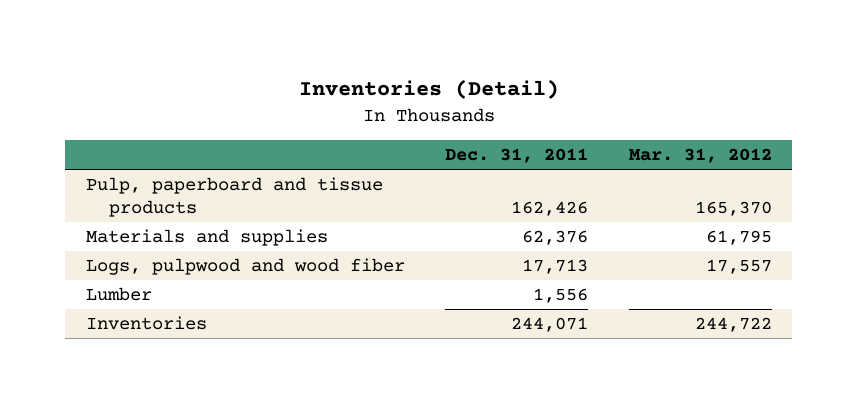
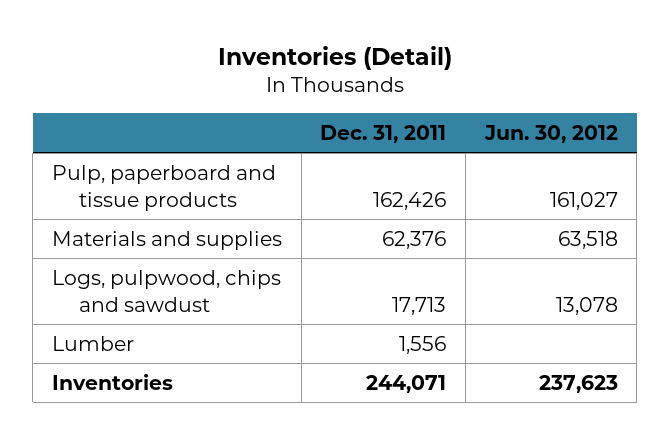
- | Dec. 31, 2011 | Mar. 31, 2012
+ | Dec. 31, 2011 | Jun. 30, 2012
- Logs, pulpwood and wood fiber | 17,713 | 17,557
+ Logs, pulpwood, chips and sawdust | 17,713 | 13,078

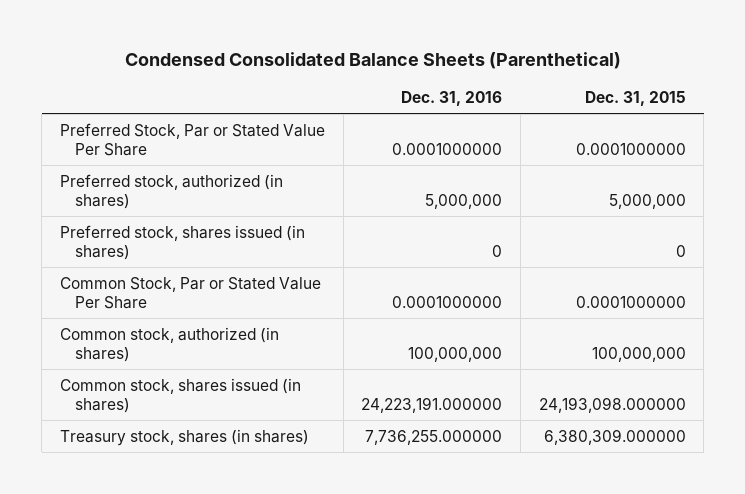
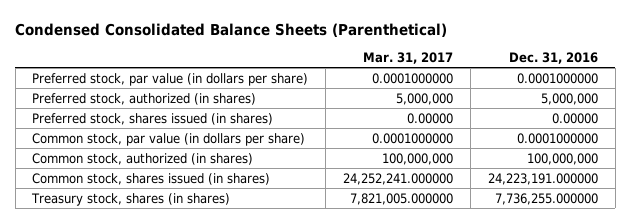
- | Dec. 31, 2016 | Dec. 31, 2015
+ | Mar. 31, 2017 | Dec. 31, 2016
- Preferred Stock, Par or Stated Value Per Share | 0.0001000000 | 0.0001000000
+ Preferred stock, par value (in dollars per share) | 0.0001000000 | 0.0001000000
- Preferred stock, shares issued (in shares) | 0 | 0
- Common Stock, Par or Stated Value Per Share | 0.0001000000 | 0.0001000000
+ Preferred stock, shares issued (in shares) | 0.00000 | 0.00000
+ Common stock, par value (in dollars per share) | 0.0001000000 | 0.0001000000

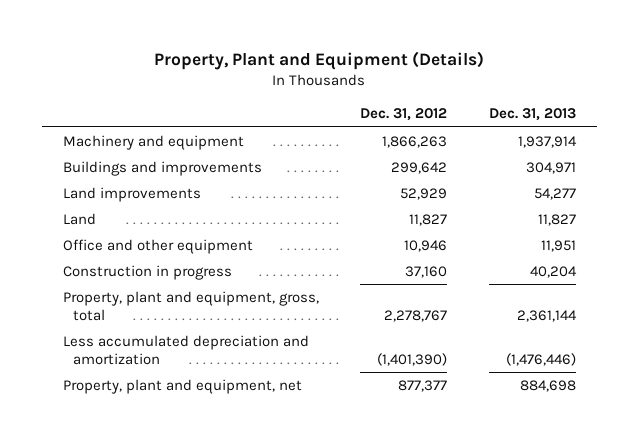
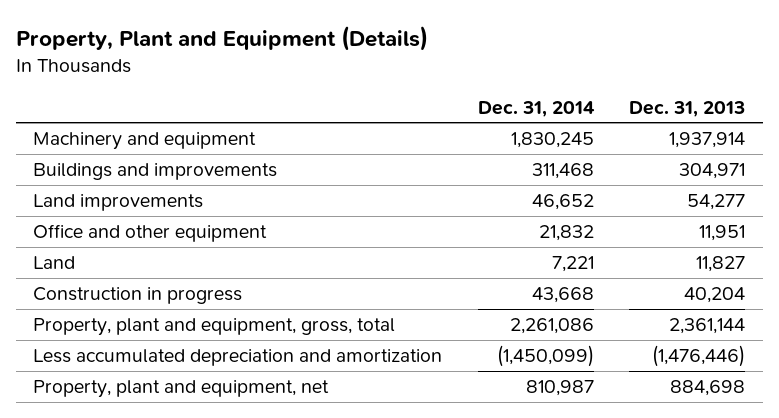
- | Dec. 31, 2012 | Dec. 31, 2013
+ | Dec. 31, 2014 | Dec. 31, 2013
moved down: Land | 7,221 | 11,827

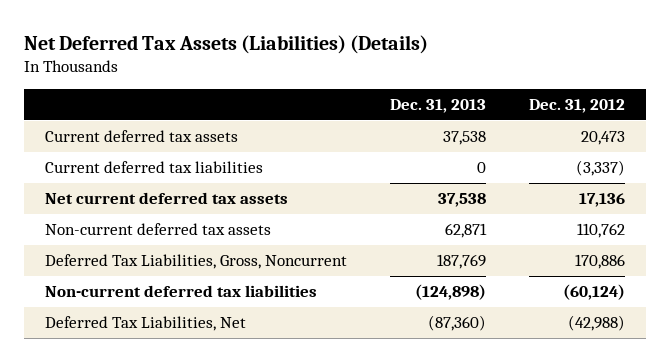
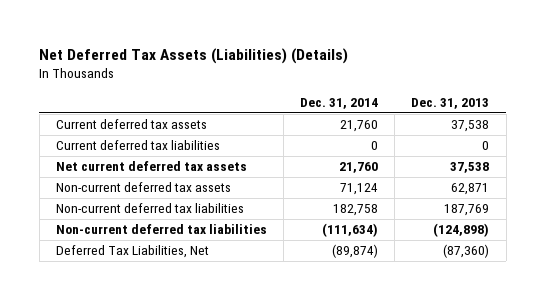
- | Dec. 31, 2013 | Dec. 31, 2012
+ | Dec. 31, 2014 | Dec. 31, 2013
- Deferred Tax Liabilities, Gross, Noncurrent | 187,769 | 170,886
+ Non-current deferred tax liabilities | 182,758 | 187,769

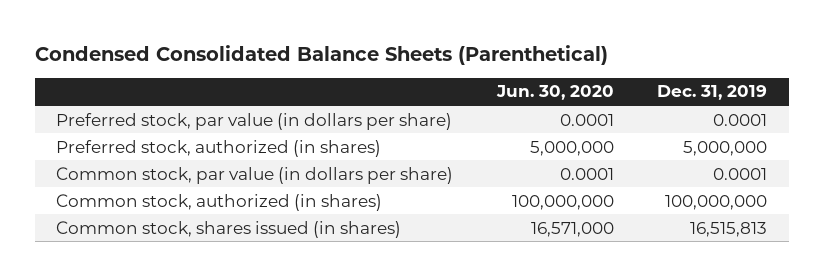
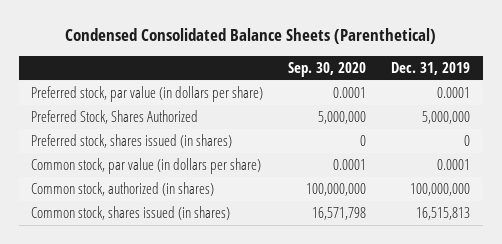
- | Jun. 30, 2020 | Dec. 31, 2019
+ | Sep. 30, 2020 | Dec. 31, 2019
- Preferred stock, authorized (in shares) | 5,000,000 | 5,000,000
+ Preferred Stock, Shares Authorized | 5,000,000 | 5,000,000
+ Preferred stock, shares issued (in shares) | 0 | 0

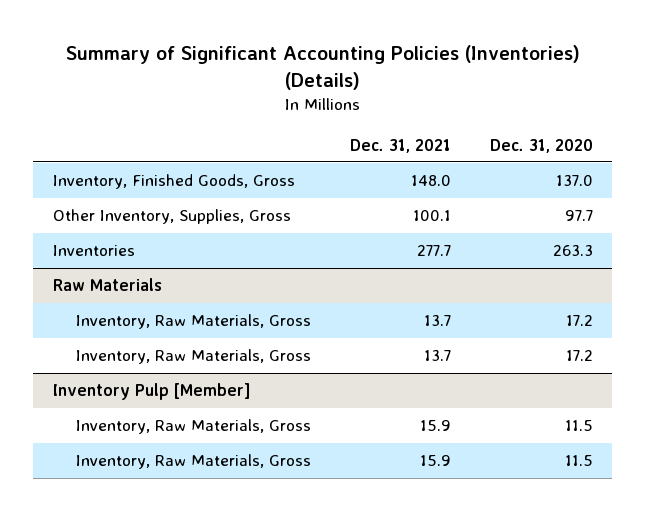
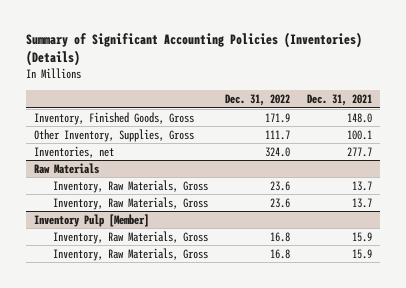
- | Dec. 31, 2021 | Dec. 31, 2020
+ | Dec. 31, 2022 | Dec. 31, 2021
- Inventories | 277.7 | 263.3
+ Inventories, net | 324.0 | 277.7

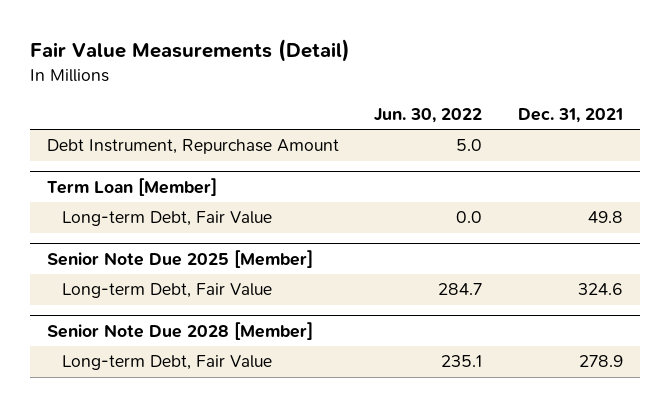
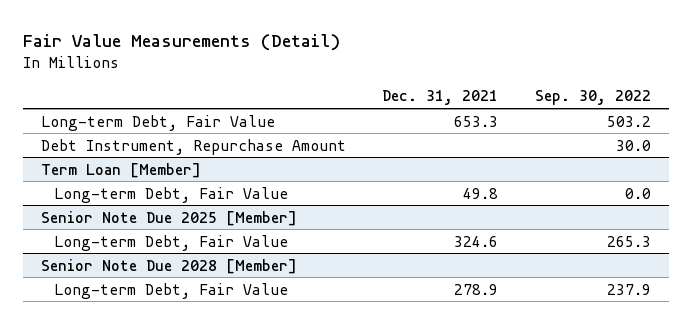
- | Jun. 30, 2022 | Dec. 31, 2021
+ | Dec. 31, 2021 | Sep. 30, 2022
+ Long-term Debt, Fair Value | 653.3 | 503.2

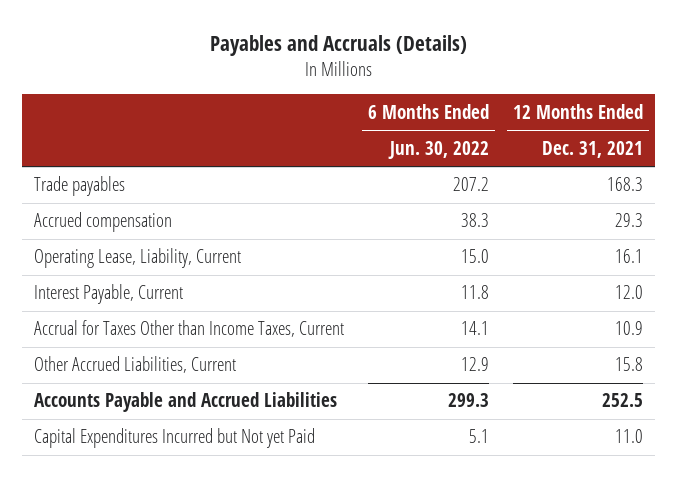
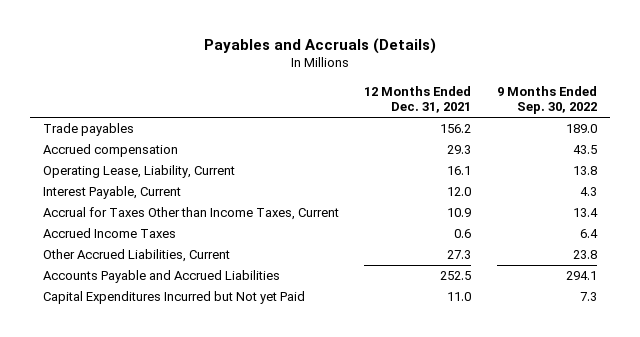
- | 6 Months Ended Jun. 30, 2022 | 12 Months Ended Dec. 31, 2021
+ | 12 Months Ended Dec. 31, 2021 | 9 Months Ended Sep. 30, 2022
- Trade payables | 207.2 | 168.3
+ Trade payables | 156.2 | 189.0
- Other Accrued Liabilities, Current | 12.9 | 15.8
+ Accrued Income Taxes | 0.6 | 6.4
+ Other Accrued Liabilities, Current | 27.3 | 23.8

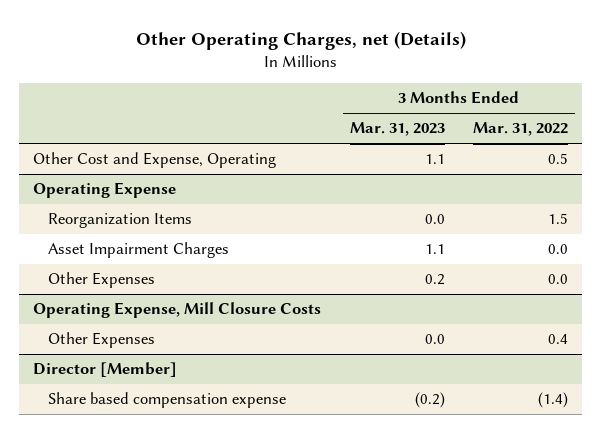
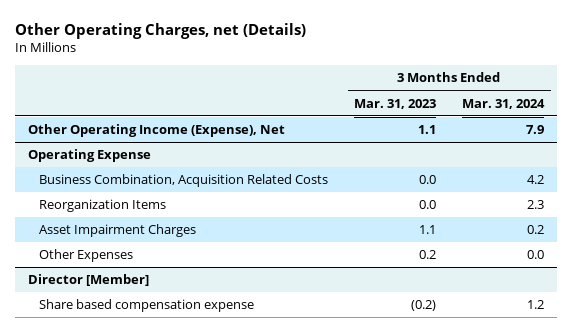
- | 3 Months Ended Mar. 31, 2023 | 3 Months Ended Mar. 31, 2022
+ | 3 Months Ended Mar. 31, 2023 | 3 Months Ended Mar. 31, 2024
- Other Cost and Expense, Operating | 1.1 | 0.5
+ Other Operating Income (Expense), Net | 1.1 | 7.9
@ Operating Expense
+ Business Combination, Acquisition Related Costs | 0.0 | 4.2
- Operating Expense, Mill Closure Costs
- Other Expenses | 0.0 | 0.4

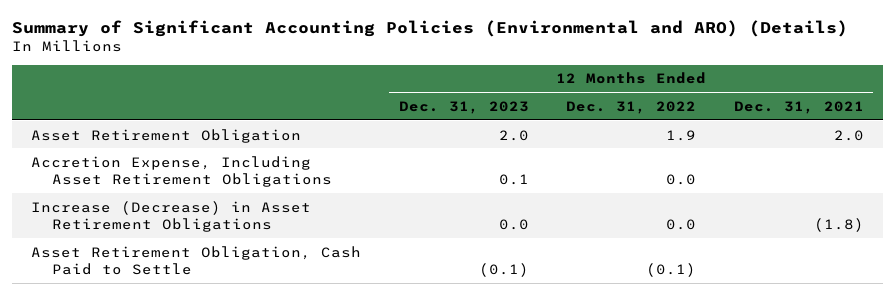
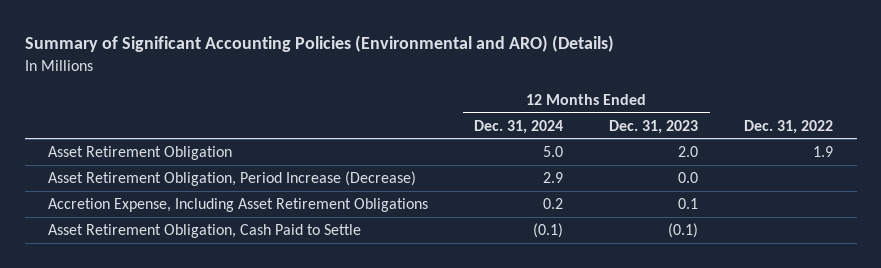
- | 12 Months Ended Dec. 31, 2023 | 12 Months Ended Dec. 31, 2022 | 12 Months Ended Dec. 31, 2021
+ | 12 Months Ended Dec. 31, 2024 | 12 Months Ended Dec. 31, 2023 | Dec. 31, 2022
+ Asset Retirement Obligation, Period Increase (Decrease) | 2.9 | 0.0 |
- Increase (Decrease) in Asset Retirement Obligations | 0.0 | 0.0 | (1.8)

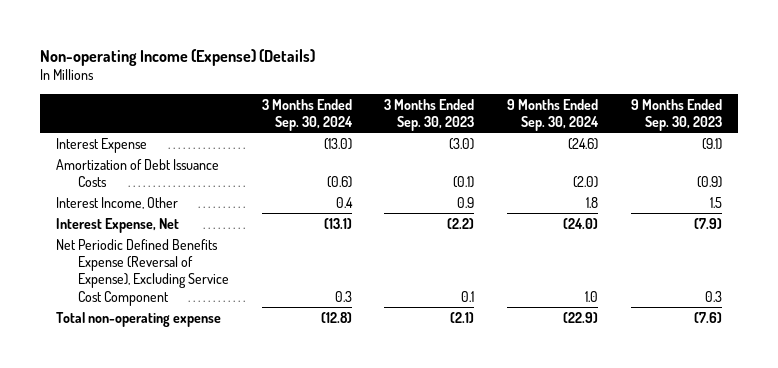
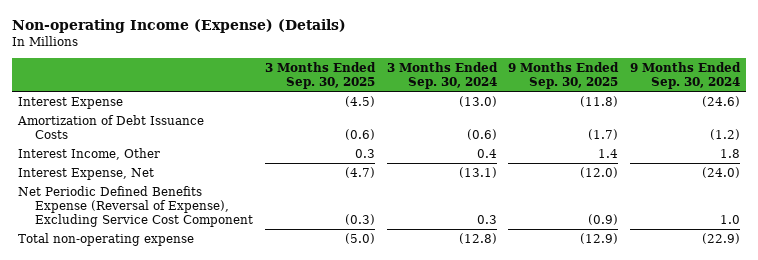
- | 3 Months Ended Sep. 30, 2024 | 3 Months Ended Sep. 30, 2023 | 9 Months Ended Sep. 30, 2024 | 9 Months Ended Sep. 30, 2023
+ | 3 Months Ended Sep. 30, 2025 | 3 Months Ended Sep. 30, 2024 | 9 Months Ended Sep. 30, 2025 | 9 Months Ended Sep. 30, 2024
- Amortization of Debt Issuance Costs | (0.6) | (0.1) | (2.0) | (0.9)
+ Amortization of Debt Issuance Costs | (0.6) | (0.6) | (1.7) | (1.2)

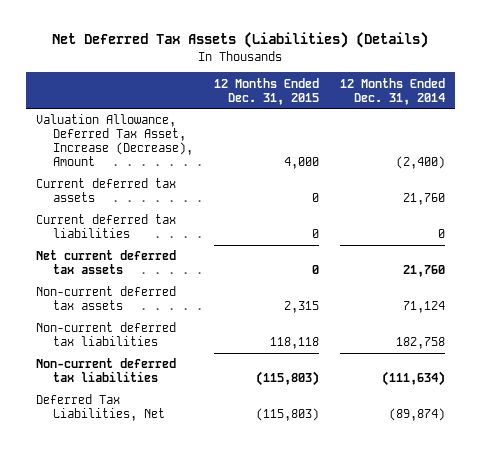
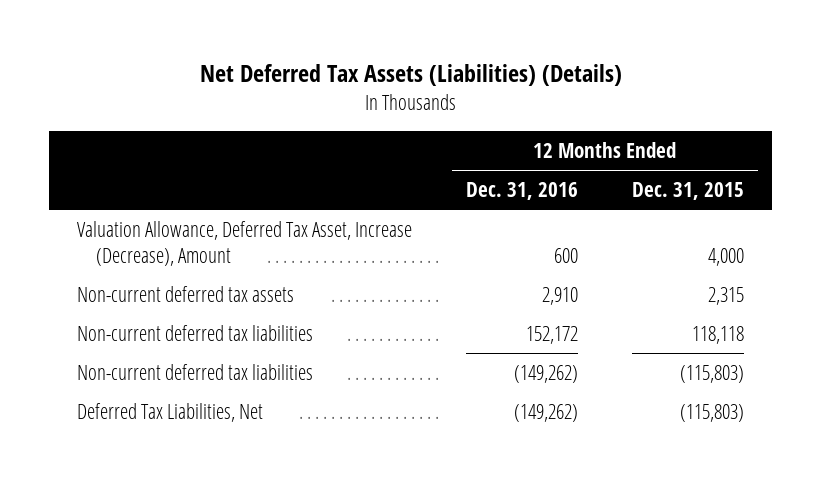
- | 12 Months Ended Dec. 31, 2015 | 12 Months Ended Dec. 31, 2014
+ | 12 Months Ended Dec. 31, 2016 | 12 Months Ended Dec. 31, 2015
- Current deferred tax assets | 0 | 21,760
- Current deferred tax liabilities | 0 | 0
- Net current deferred tax assets | 0 | 21,760

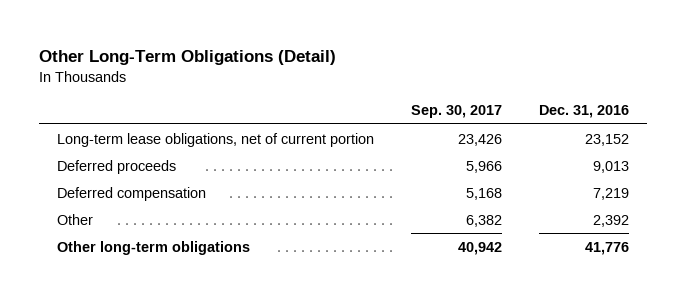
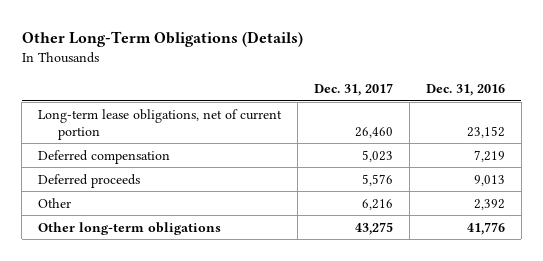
- Other Long-Term Obligations (Detail)
+ Other Long-Term Obligations (Details)
- | Sep. 30, 2017 | Dec. 31, 2016
+ | Dec. 31, 2017 | Dec. 31, 2016
moved down: Deferred proceeds | 5,576 | 9,013

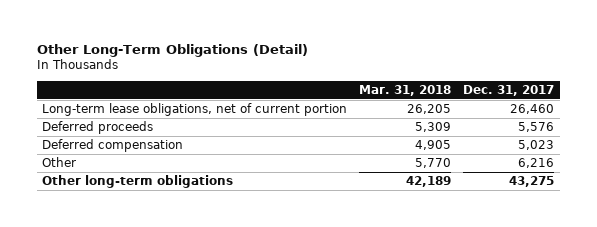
- Other Long-Term Obligations (Details)
+ Other Long-Term Obligations (Detail)
- | Dec. 31, 2017 | Dec. 31, 2016
+ | Mar. 31, 2018 | Dec. 31, 2017
moved down: Deferred compensation | 4,905 | 5,023

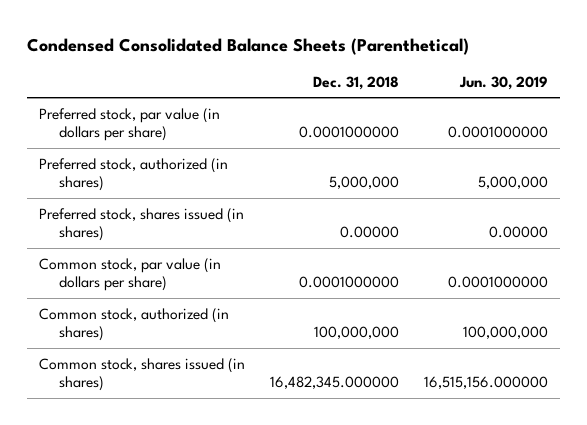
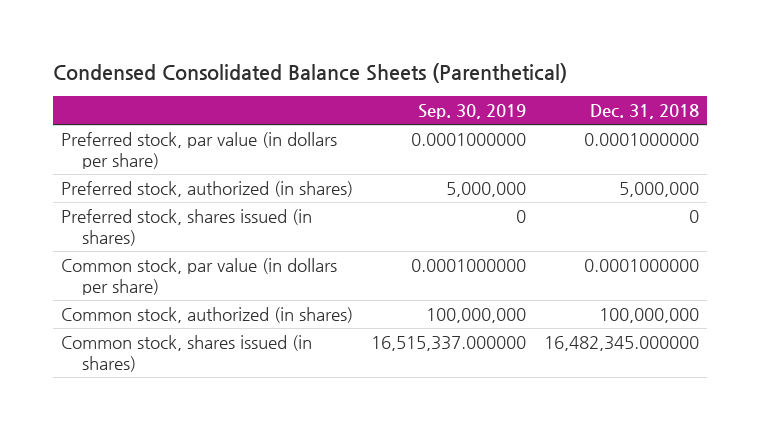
- | Dec. 31, 2018 | Jun. 30, 2019
+ | Sep. 30, 2019 | Dec. 31, 2018
- Preferred stock, shares issued (in shares) | 0.00000 | 0.00000
+ Preferred stock, shares issued (in shares) | 0 | 0

